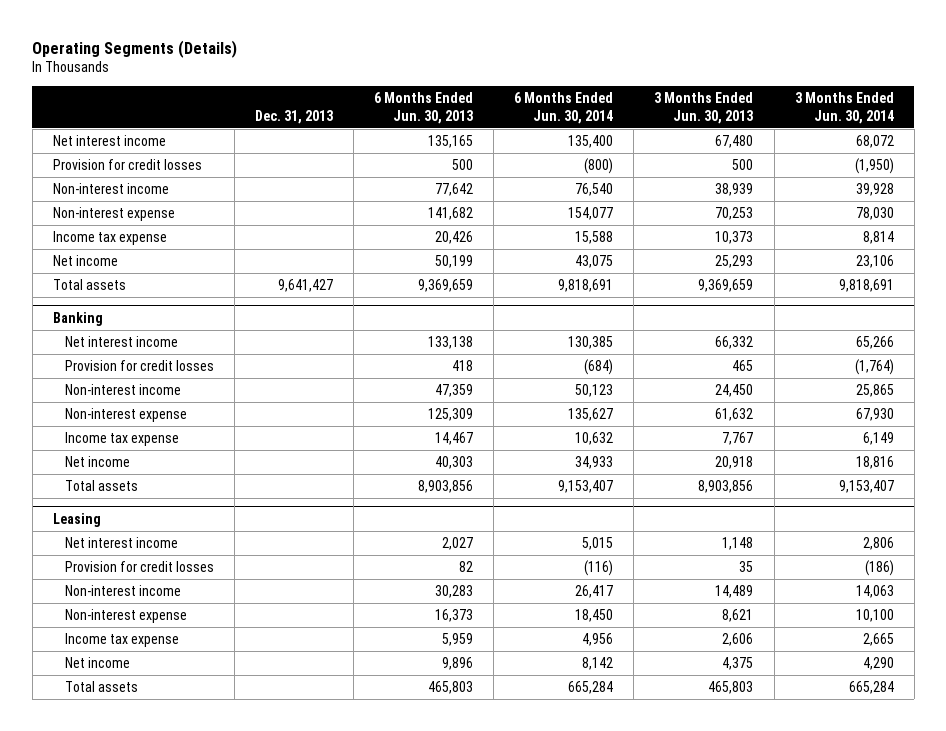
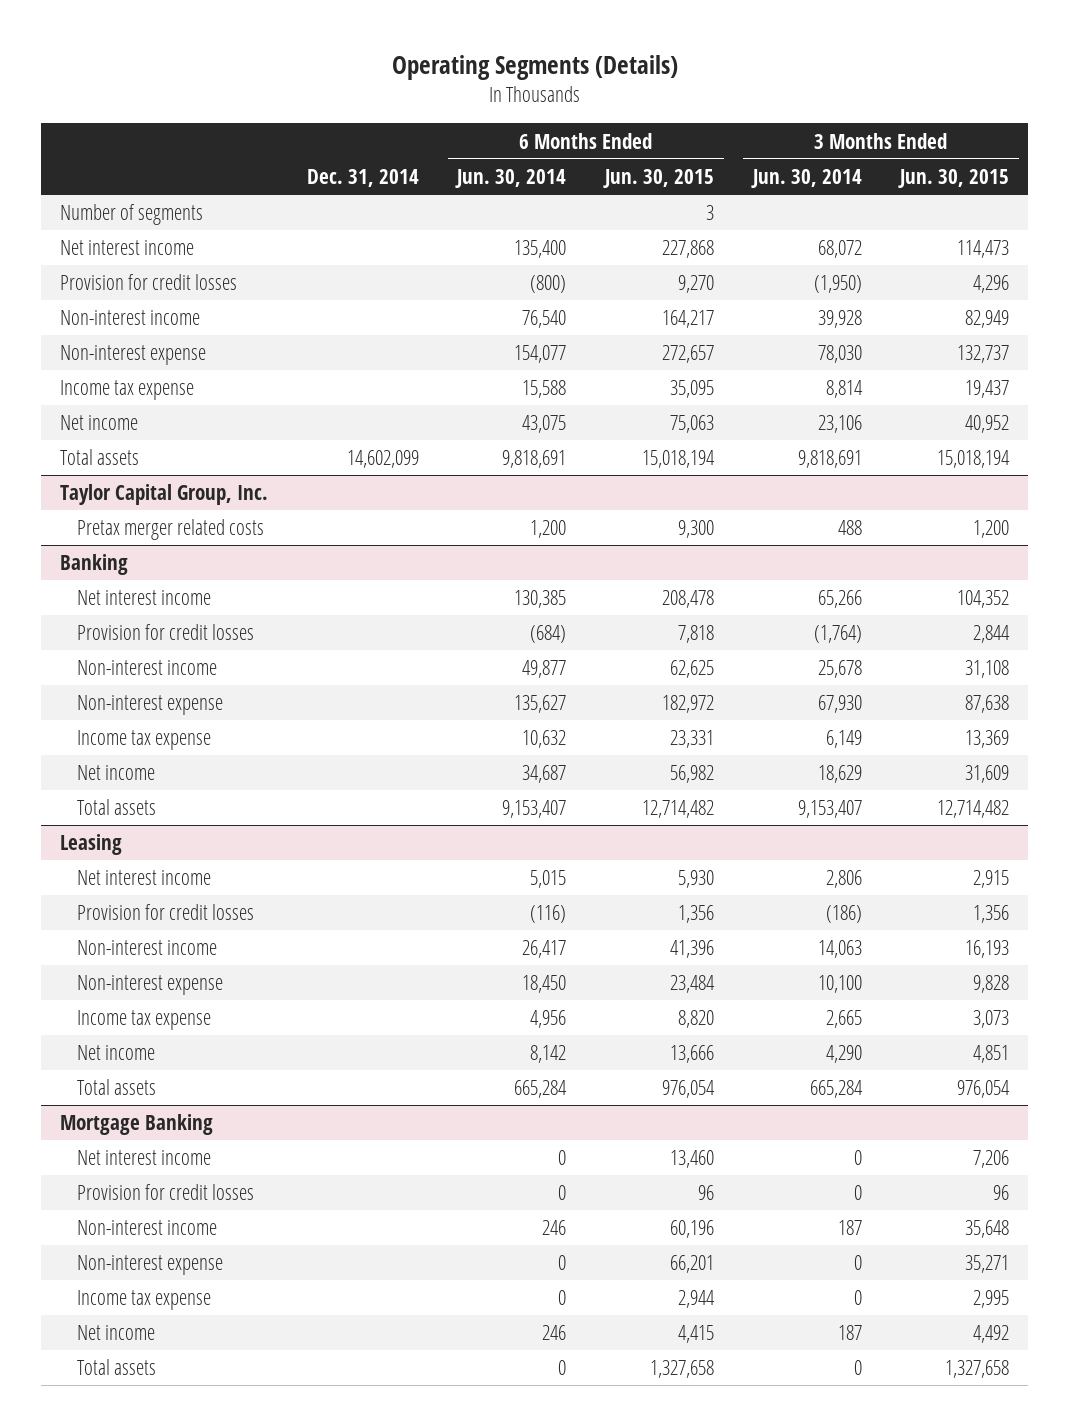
- | Dec. 31, 2013 | 6 Months Ended Jun. 30, 2013 | 6 Months Ended Jun. 30, 2014 | 3 Months Ended Jun. 30, 2013 | 3 Months Ended Jun. 30, 2014
+ | Dec. 31, 2014 | 6 Months Ended Jun. 30, 2014 | 6 Months Ended Jun. 30, 2015 | 3 Months Ended Jun. 30, 2014 | 3 Months Ended Jun. 30, 2015
+ Number of segments | | | 3 | |
+ Taylor Capital Group, Inc.
+ Pretax merger related costs | | 1,200 | 9,300 | 488 | 1,200
@ Banking
- Non-interest income | | 47,359 | 50,123 | 24,450 | 25,865
+ Non-interest income | | 49,877 | 62,625 | 25,678 | 31,108
- Net income | | 40,303 | 34,933 | 20,918 | 18,816
+ Net income | | 34,687 | 56,982 | 18,629 | 31,609
+ Mortgage Banking
+ Net interest income | | 0 | 13,460 | 0 | 7,206
+ Provision for credit losses | | 0 | 96 | 0 | 96
+ Non-interest income | | 246 | 60,196 | 187 | 35,648
+ Non-interest expense | | 0 | 66,201 | 0 | 35,271
+ Income tax expense | | 0 | 2,944 | 0 | 2,995
+ Net income | | 246 | 4,415 | 187 | 4,492
+ Total assets | | 0 | 1,327,658 | 0 | 1,327,658

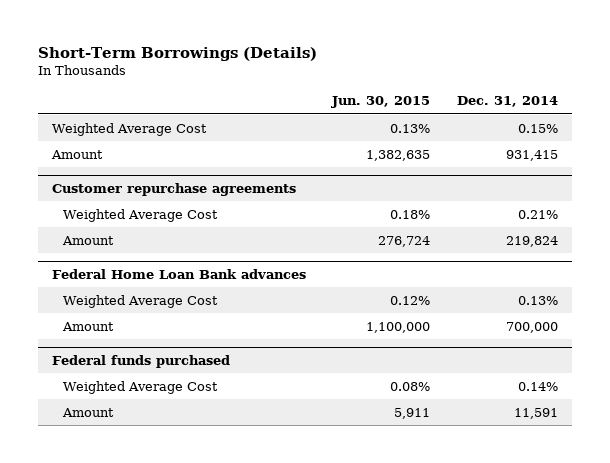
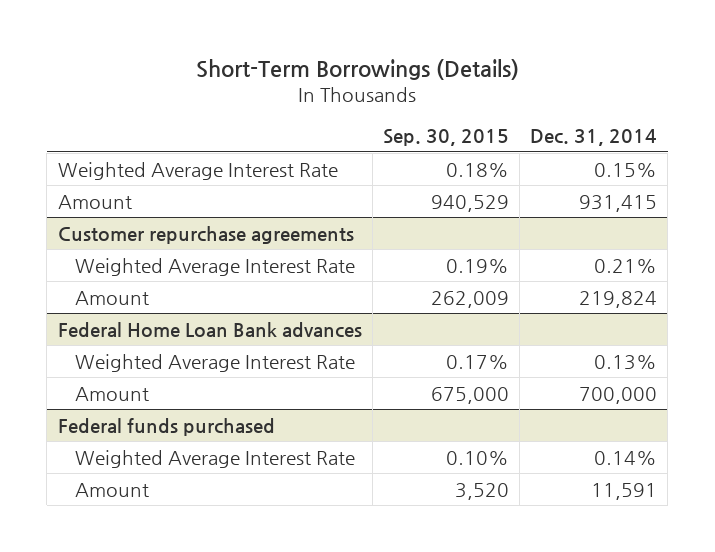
- | Jun. 30, 2015 | Dec. 31, 2014
+ | Sep. 30, 2015 | Dec. 31, 2014
- Weighted Average Cost | 0.13% | 0.15%
+ Weighted Average Interest Rate | 0.18% | 0.15%
@ Customer repurchase agreements
- Weighted Average Cost | 0.18% | 0.21%
+ Weighted Average Interest Rate | 0.19% | 0.21%
@ Federal Home Loan Bank advances
- Weighted Average Cost | 0.12% | 0.13%
+ Weighted Average Interest Rate | 0.17% | 0.13%
@ Federal funds purchased
- Weighted Average Cost | 0.08% | 0.14%
+ Weighted Average Interest Rate | 0.10% | 0.14%

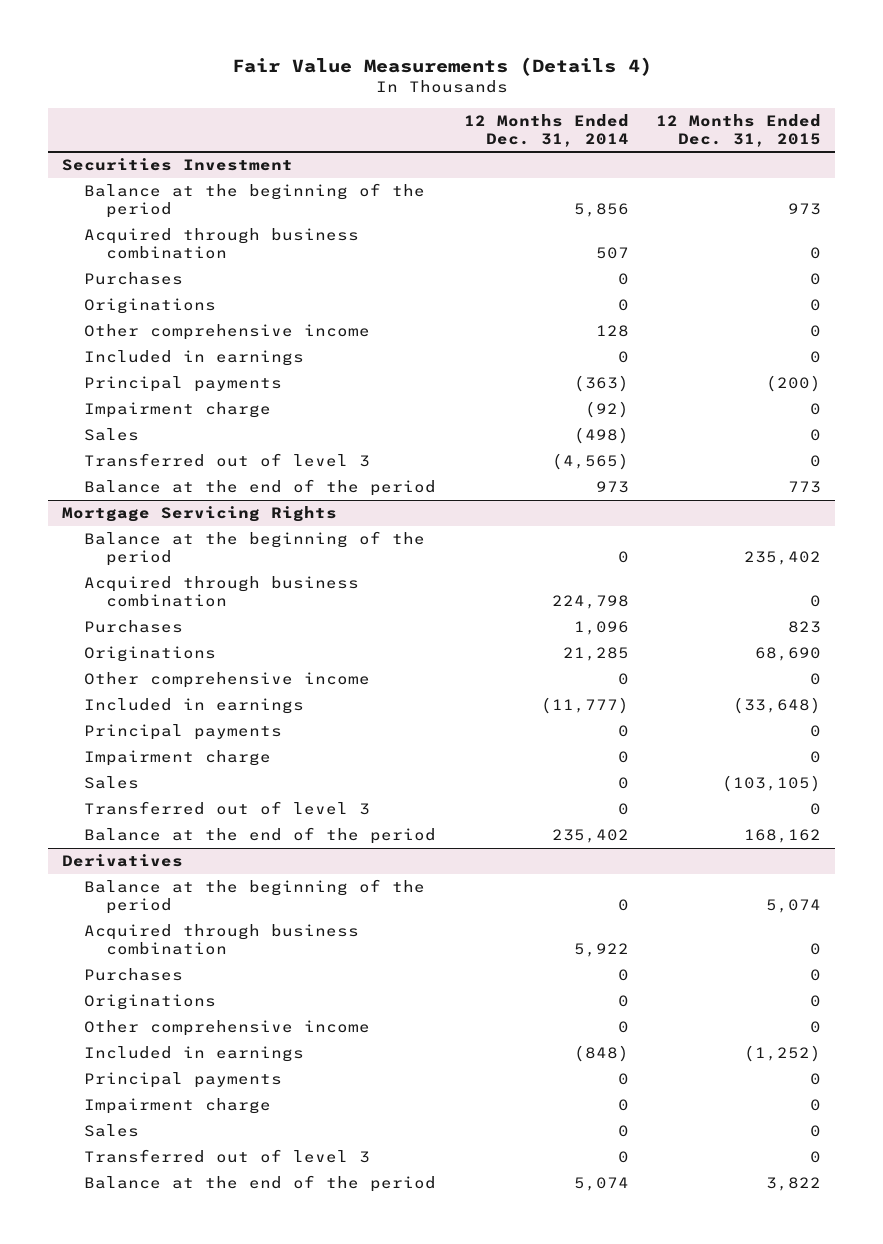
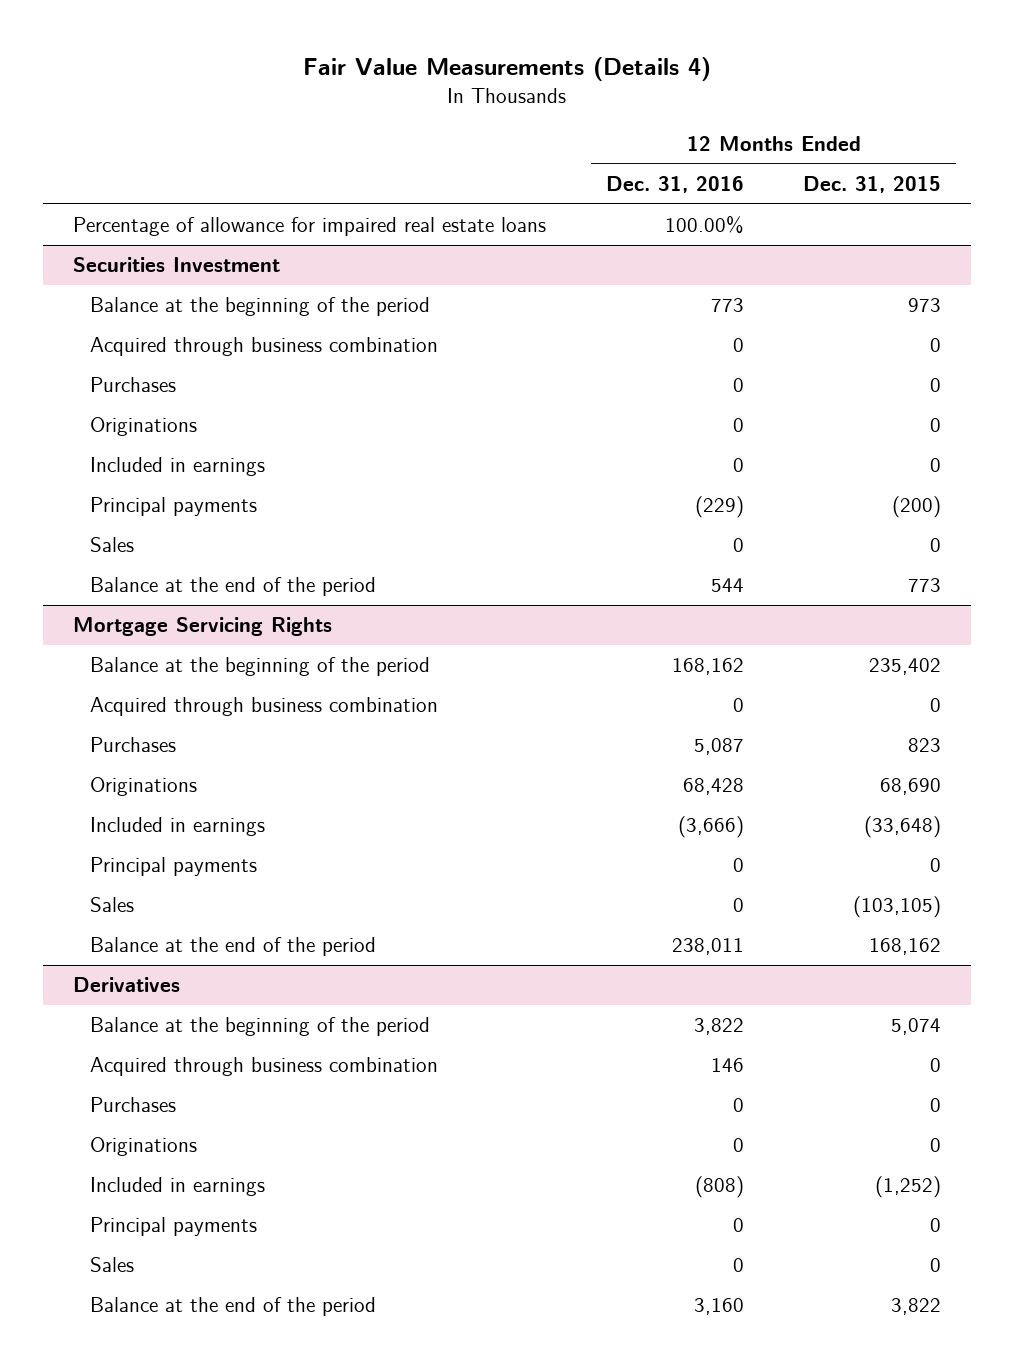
- | 12 Months Ended Dec. 31, 2014 | 12 Months Ended Dec. 31, 2015
+ | 12 Months Ended Dec. 31, 2016 | 12 Months Ended Dec. 31, 2015
+ Percentage of allowance for impaired real estate loans | 100.00% |
@ Securities Investment
- Other comprehensive income | 128 | 0
- Impairment charge | (92) | 0
- Transferred out of level 3 | (4,565) | 0
@ Mortgage Servicing Rights
- Other comprehensive income | 0 | 0
- Impairment charge | 0 | 0
- Transferred out of level 3 | 0 | 0
@ Derivatives
- Other comprehensive income | 0 | 0
- Impairment charge | 0 | 0
- Transferred out of level 3 | 0 | 0

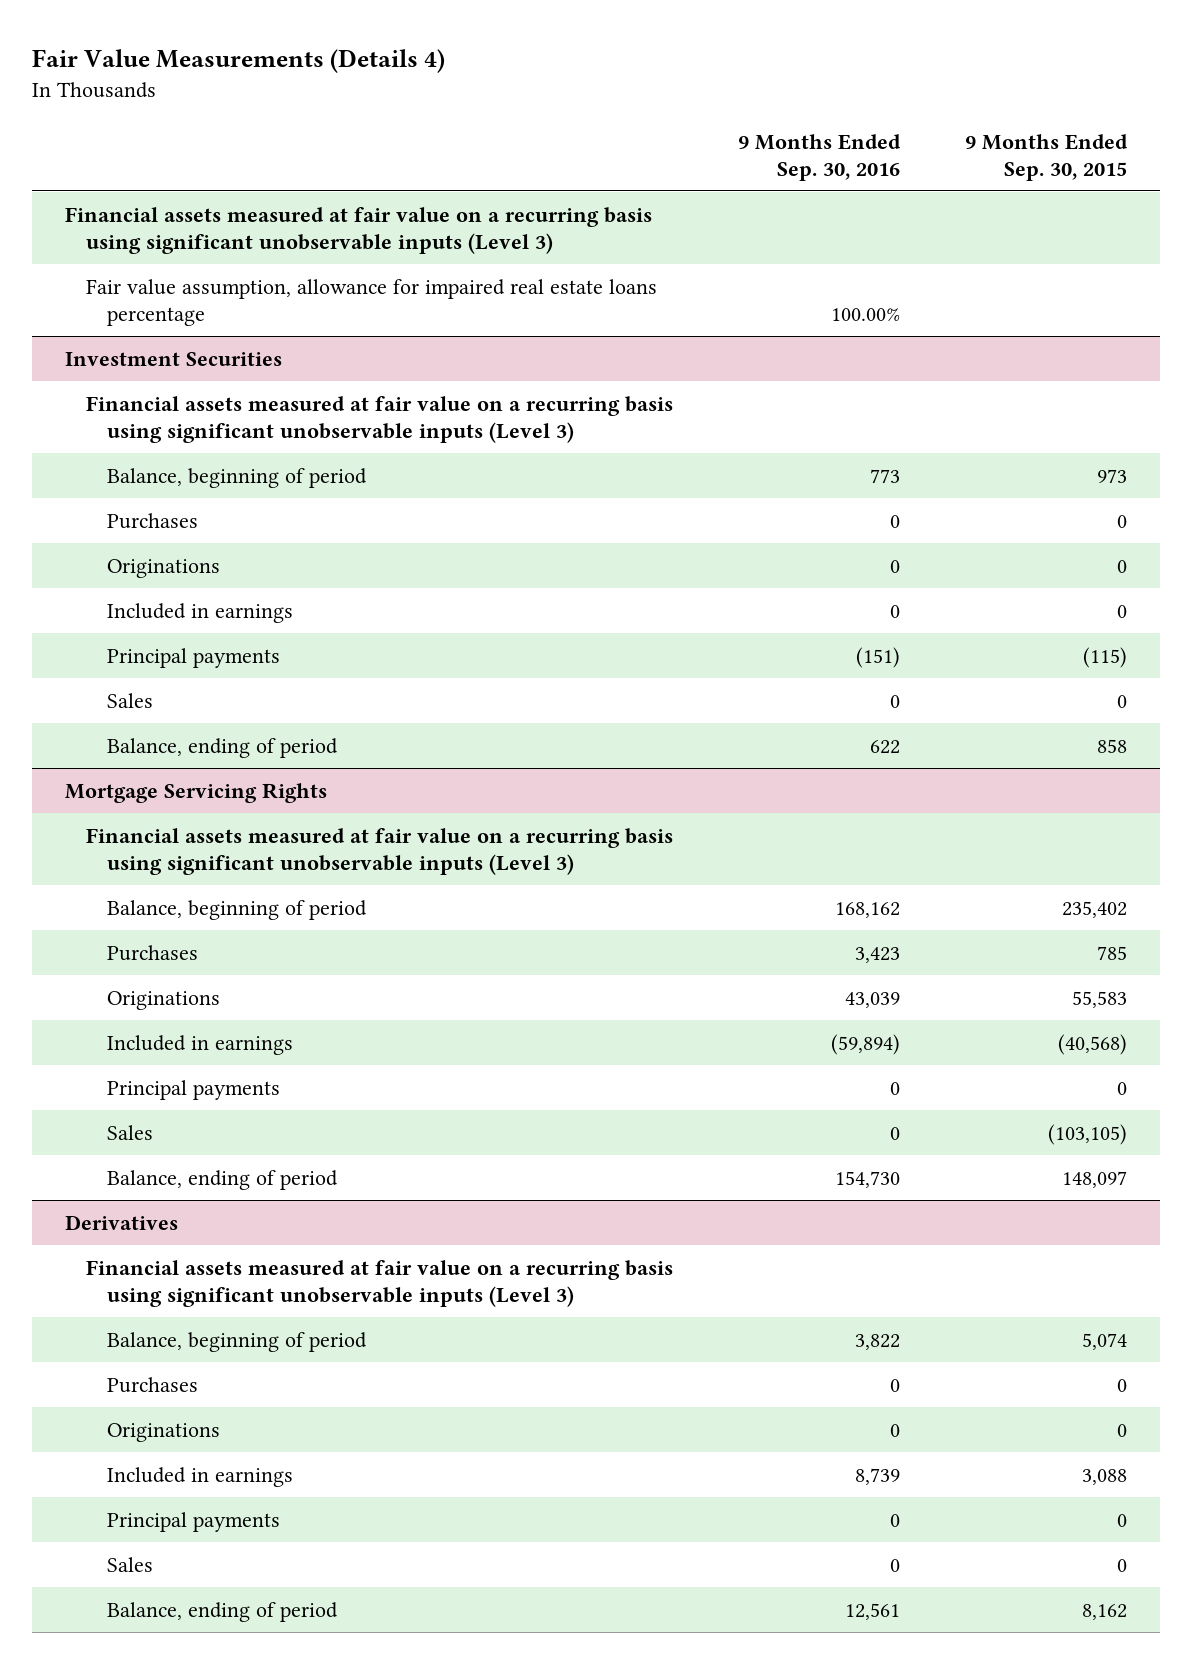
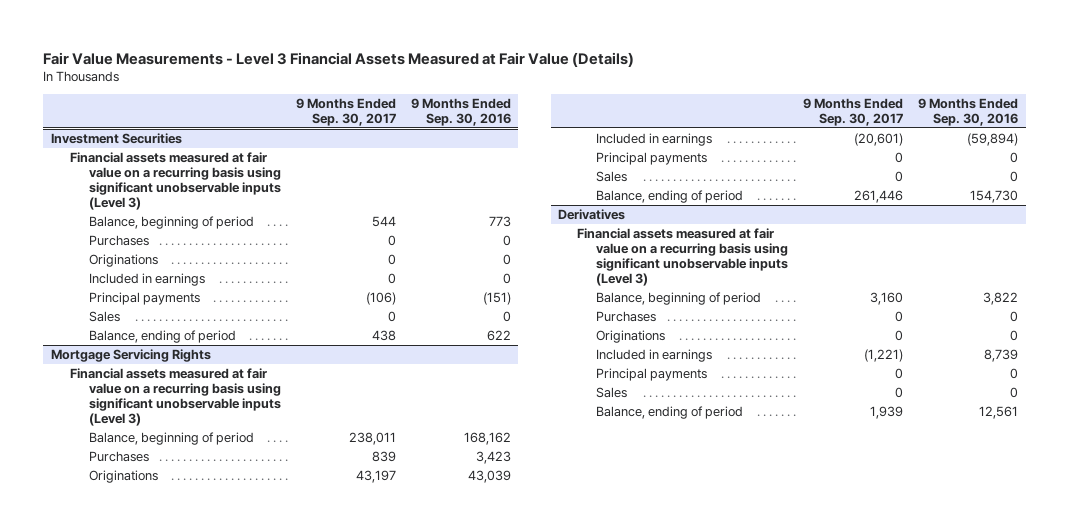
- Fair Value Measurements (Details 4)
+ Fair Value Measurements - Level 3 Financial Assets Measured at Fair Value (Details)
- | 9 Months Ended Sep. 30, 2016 | 9 Months Ended Sep. 30, 2015
+ | 9 Months Ended Sep. 30, 2017 | 9 Months Ended Sep. 30, 2016
- Financial assets measured at fair value on a recurring basis using significant unobservable inputs (Level 3)
- Fair value assumption, allowance for impaired real estate loans percentage | 100.00% |

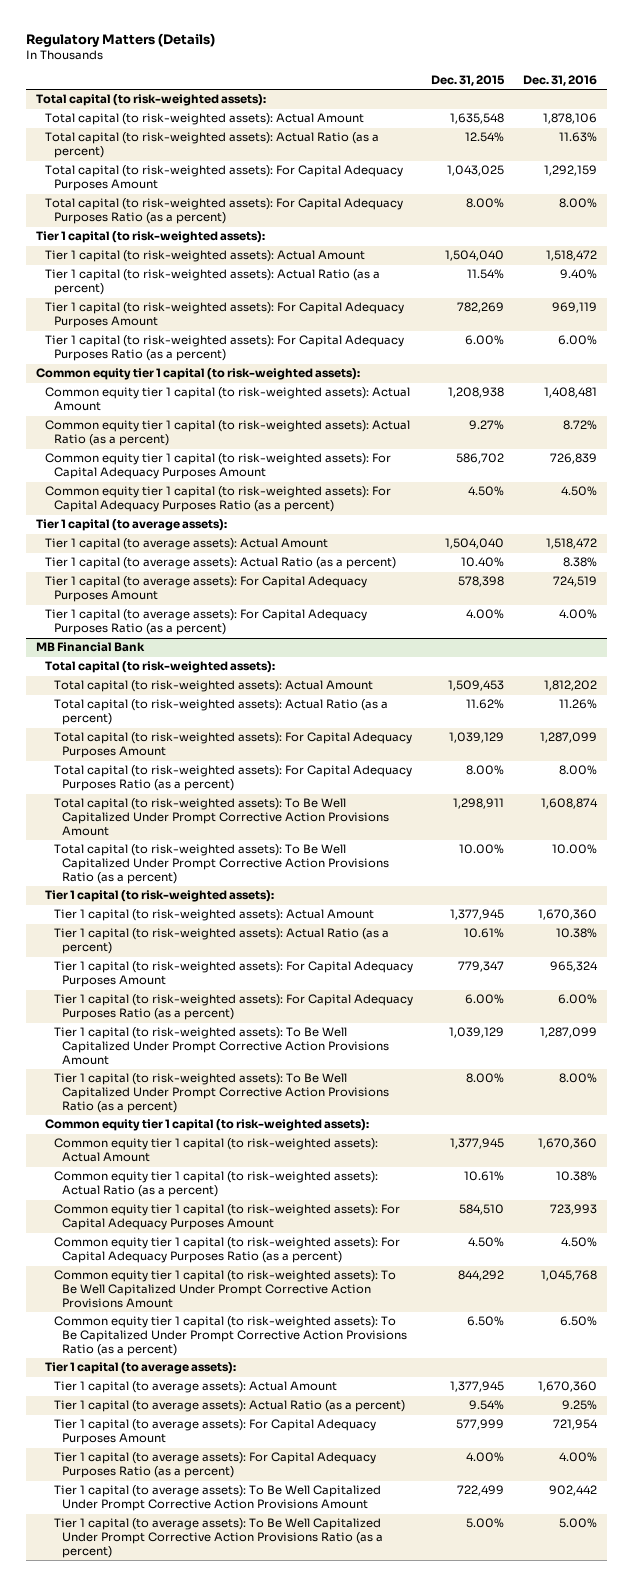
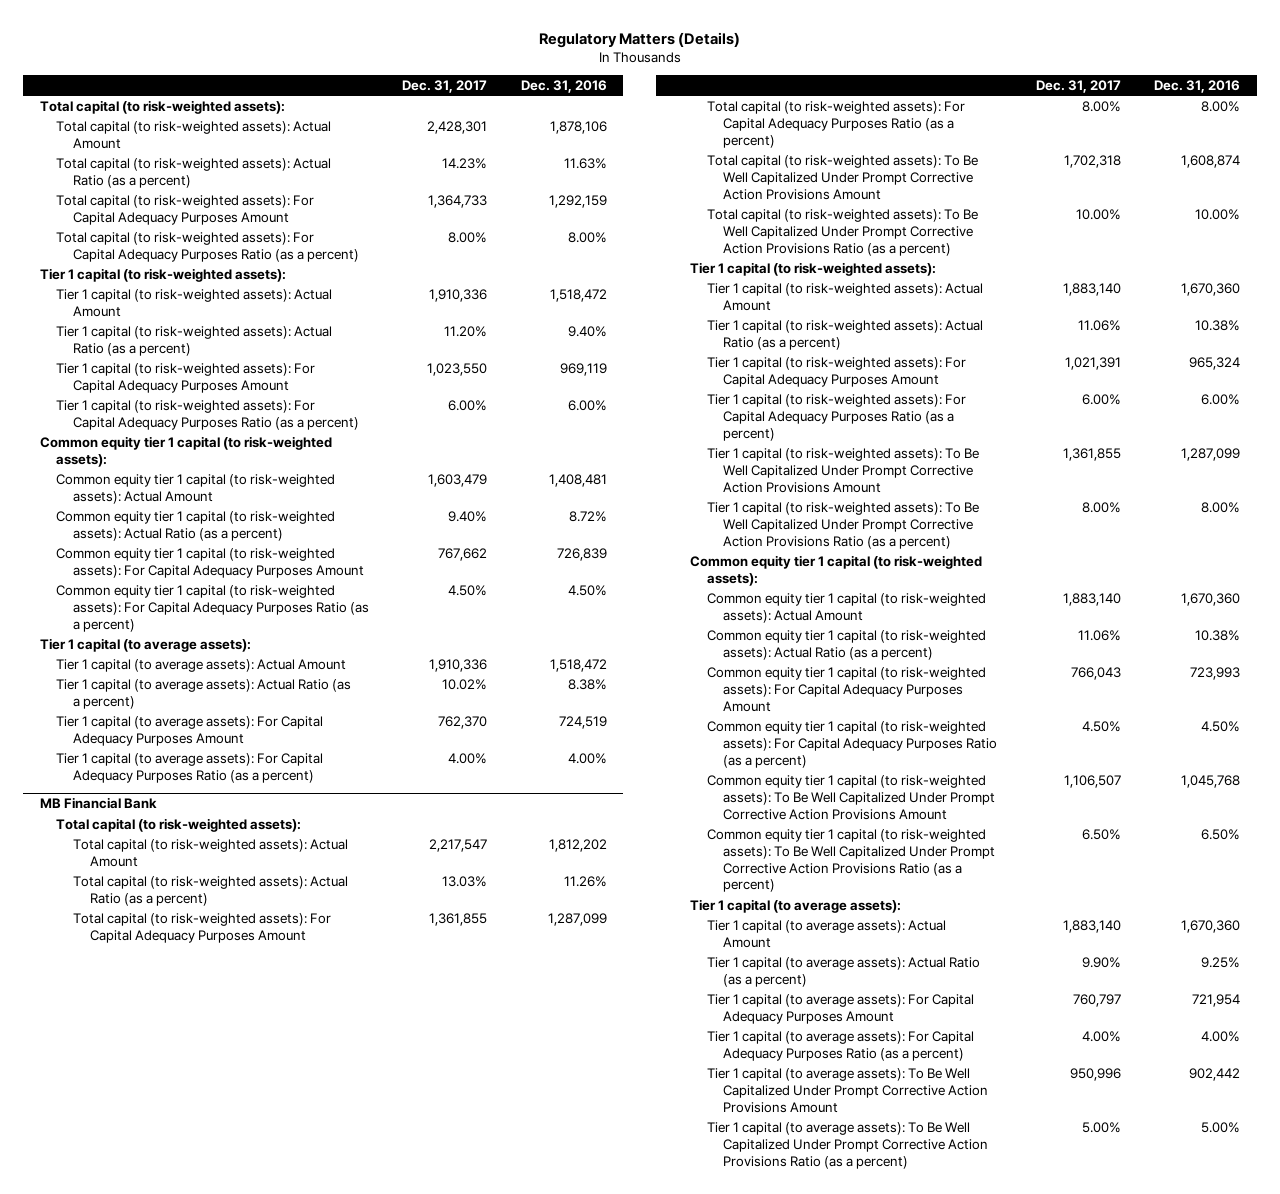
- | Dec. 31, 2015 | Dec. 31, 2016
+ | Dec. 31, 2017 | Dec. 31, 2016
@ MB Financial Bank
- Common equity tier 1 capital (to risk-weighted assets): To Be Capitalized Under Prompt Corrective Action Provisions Ratio (as a percent) | 6.50% | 6.50%
+ Common equity tier 1 capital (to risk-weighted assets): To Be Well Capitalized Under Prompt Corrective Action Provisions Ratio (as a percent) | 6.50% | 6.50%

